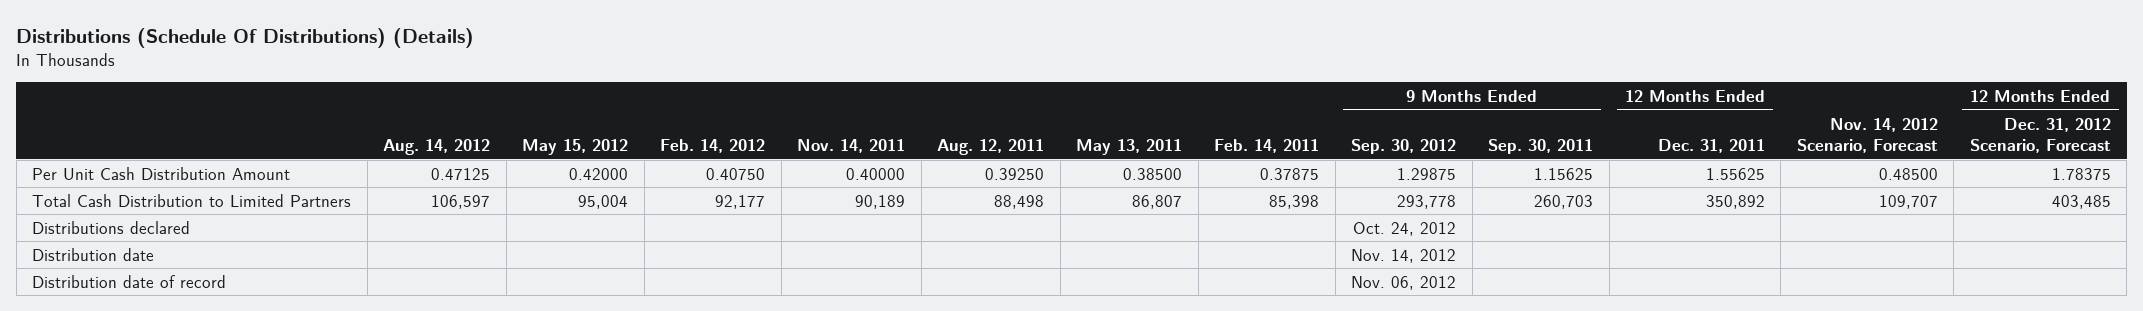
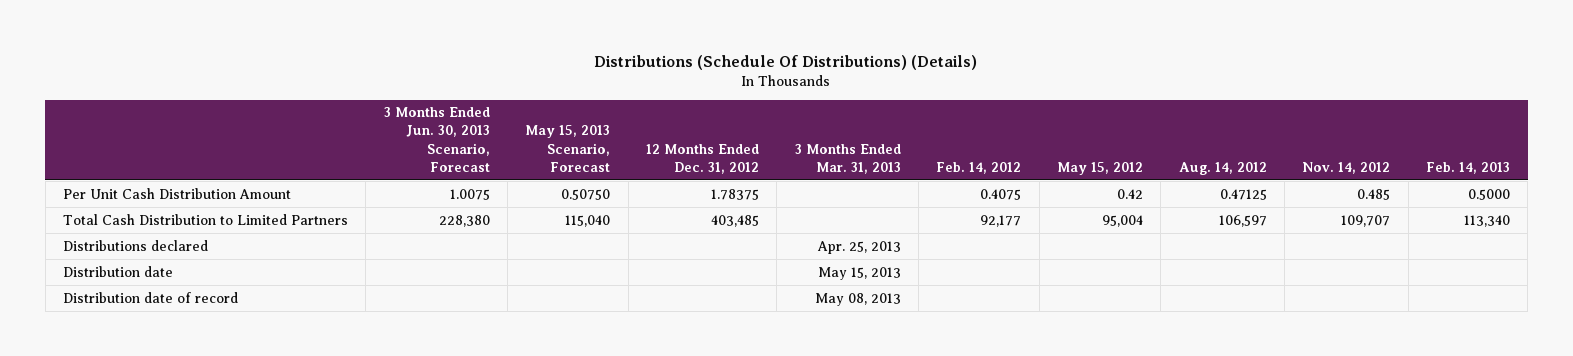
- | Aug. 14, 2012 | May 15, 2012 | Feb. 14, 2012 | Nov. 14, 2011 | Aug. 12, 2011 | May 13, 2011 | Feb. 14, 2011 | 9 Months Ended Sep. 30, 2012 | 9 Months Ended Sep. 30, 2011 | 12 Months Ended Dec. 31, 2011 | Nov. 14, 2012 Scenario, Forecast | 12 Months Ended Dec. 31, 2012 Scenario, Forecast
+ | 3 Months Ended Jun. 30, 2013 Scenario, Forecast | May 15, 2013 Scenario, Forecast | 12 Months Ended Dec. 31, 2012 | 3 Months Ended Mar. 31, 2013 | Feb. 14, 2012 | May 15, 2012 | Aug. 14, 2012 | Nov. 14, 2012 | Feb. 14, 2013
- Per Unit Cash Distribution Amount | 0.47125 | 0.42000 | 0.40750 | 0.40000 | 0.39250 | 0.38500 | 0.37875 | 1.29875 | 1.15625 | 1.55625 | 0.48500 | 1.78375
+ Per Unit Cash Distribution Amount | 1.0075 | 0.50750 | 1.78375 | | 0.4075 | 0.42 | 0.47125 | 0.485 | 0.5000

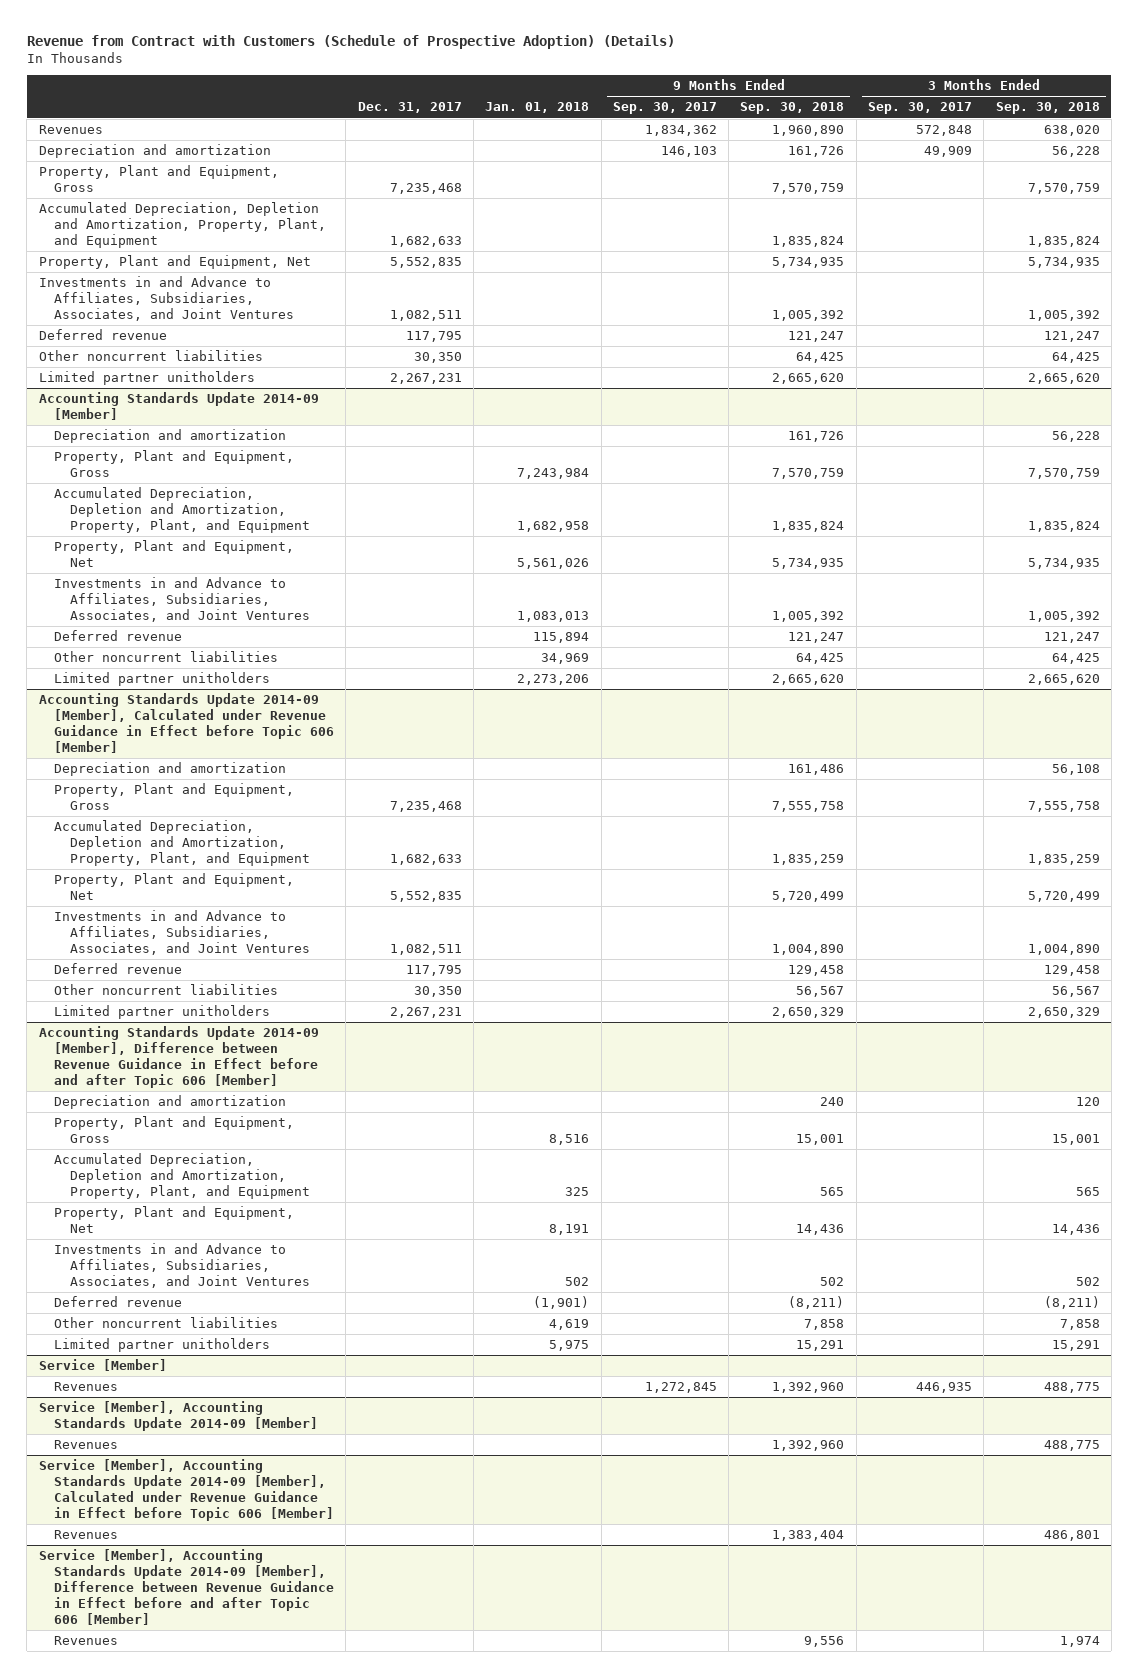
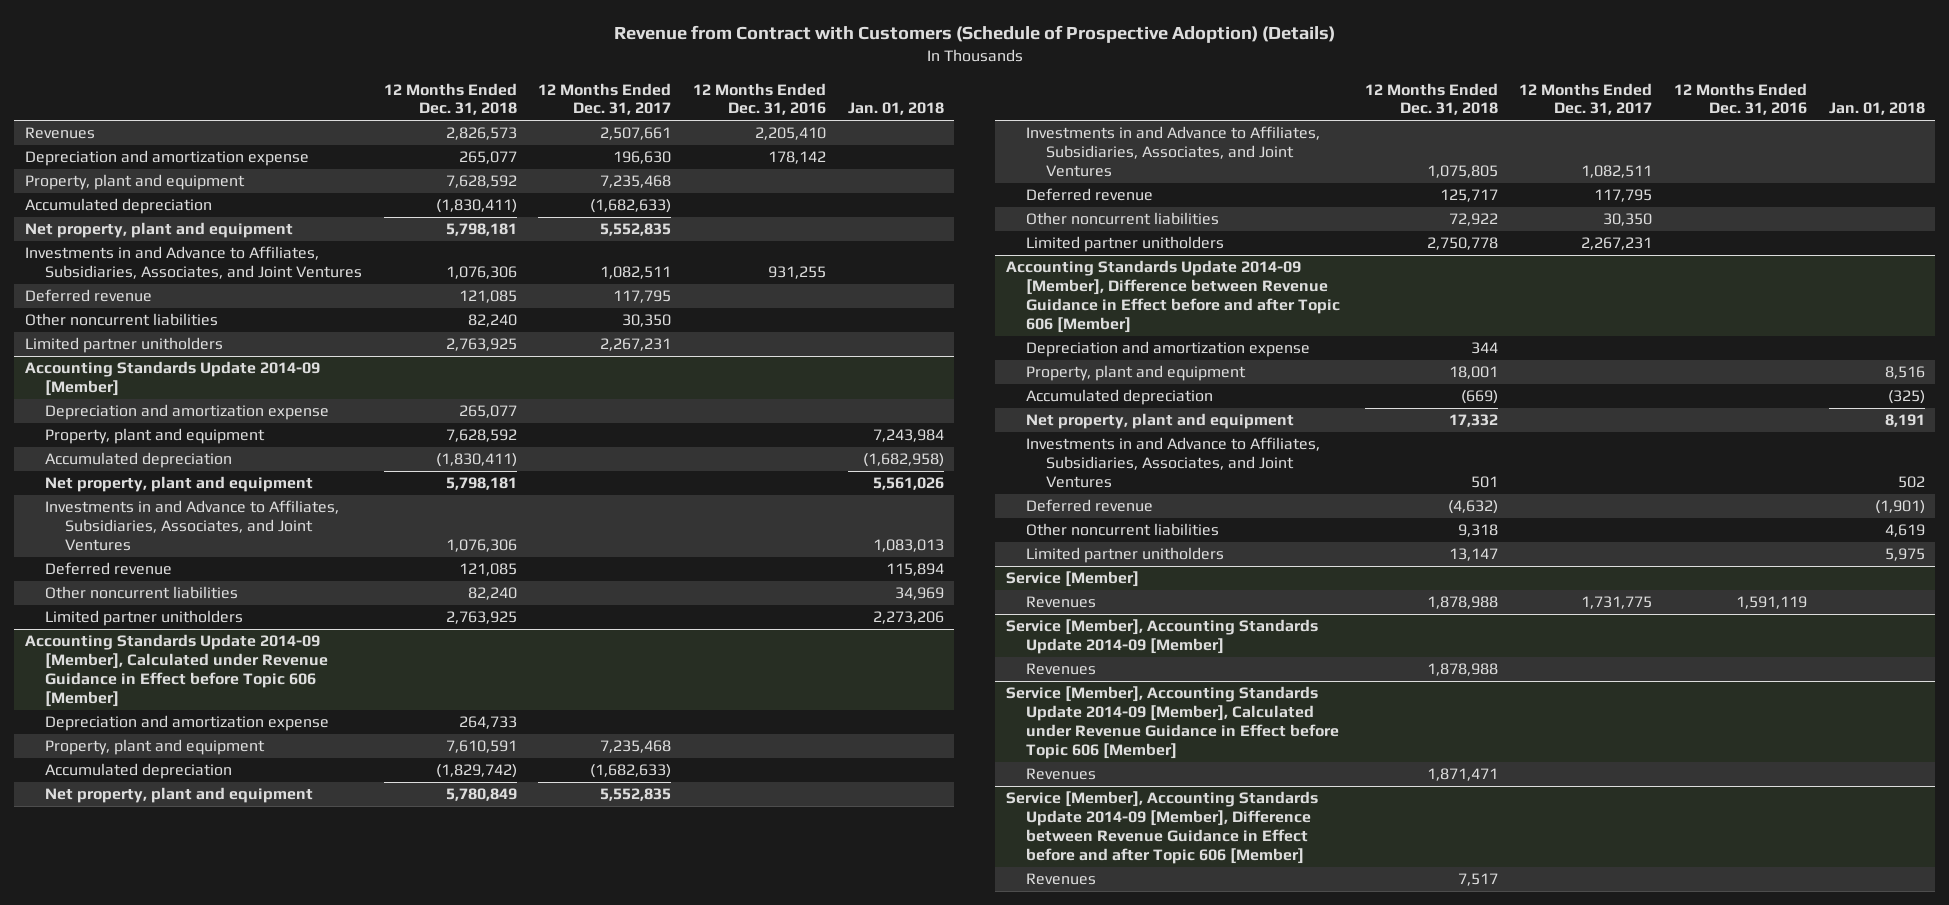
- | Dec. 31, 2017 | Jan. 01, 2018 | 9 Months Ended Sep. 30, 2017 | 9 Months Ended Sep. 30, 2018 | 3 Months Ended Sep. 30, 2017 | 3 Months Ended Sep. 30, 2018
+ | 12 Months Ended Dec. 31, 2018 | 12 Months Ended Dec. 31, 2017 | 12 Months Ended Dec. 31, 2016 | Jan. 01, 2018
- Depreciation and amortization | | | 146,103 | 161,726 | 49,909 | 56,228
- Property, Plant and Equipment, Gross | 7,235,468 | | | 7,570,759 | | 7,570,759
- Accumulated Depreciation, Depletion and Amortization, Property, Plant, and Equipment | 1,682,633 | | | 1,835,824 | | 1,835,824
- Property, Plant and Equipment, Net | 5,552,835 | | | 5,734,935 | | 5,734,935
+ Depreciation and amortization expense | 265,077 | 196,630 | 178,142 |
+ Property, plant and equipment | 7,628,592 | 7,235,468 | |
+ Accumulated depreciation | (1,830,411) | (1,682,633) | |
+ Net property, plant and equipment | 5,798,181 | 5,552,835 | |
@ Accounting Standards Update 2014-09 [Member]
- Depreciation and amortization | | | | 161,726 | | 56,228
- Property, Plant and Equipment, Gross | | 7,243,984 | | 7,570,759 | | 7,570,759
- Accumulated Depreciation, Depletion and Amortization, Property, Plant, and Equipment | | 1,682,958 | | 1,835,824 | | 1,835,824
- Property, Plant and Equipment, Net | | 5,561,026 | | 5,734,935 | | 5,734,935
+ Depreciation and amortization expense | 265,077 | | |
+ Property, plant and equipment | 7,628,592 | | | 7,243,984
+ Accumulated depreciation | (1,830,411) | | | (1,682,958)
+ Net property, plant and equipment | 5,798,181 | | | 5,561,026
@ Accounting Standards Update 2014-09 [Member], Calculated under Revenue Guidance in Effect before Topic 606 [Member]
- Depreciation and amortization | | | | 161,486 | | 56,108
- Property, Plant and Equipment, Gross | 7,235,468 | | | 7,555,758 | | 7,555,758
- Accumulated Depreciation, Depletion and Amortization, Property, Plant, and Equipment | 1,682,633 | | | 1,835,259 | | 1,835,259
- Property, Plant and Equipment, Net | 5,552,835 | | | 5,720,499 | | 5,720,499
+ Depreciation and amortization expense | 264,733 | | |
+ Property, plant and equipment | 7,610,591 | 7,235,468 | |
+ Accumulated depreciation | (1,829,742) | (1,682,633) | |
+ Net property, plant and equipment | 5,780,849 | 5,552,835 | |
@ Accounting Standards Update 2014-09 [Member], Difference between Revenue Guidance in Effect before and after Topic 606 [Member]
- Depreciation and amortization | | | | 240 | | 120
- Property, Plant and Equipment, Gross | | 8,516 | | 15,001 | | 15,001
- Accumulated Depreciation, Depletion and Amortization, Property, Plant, and Equipment | | 325 | | 565 | | 565
- Property, Plant and Equipment, Net | | 8,191 | | 14,436 | | 14,436
+ Depreciation and amortization expense | 344 | | |
+ Property, plant and equipment | 18,001 | | | 8,516
+ Accumulated depreciation | (669) | | | (325)
+ Net property, plant and equipment | 17,332 | | | 8,191

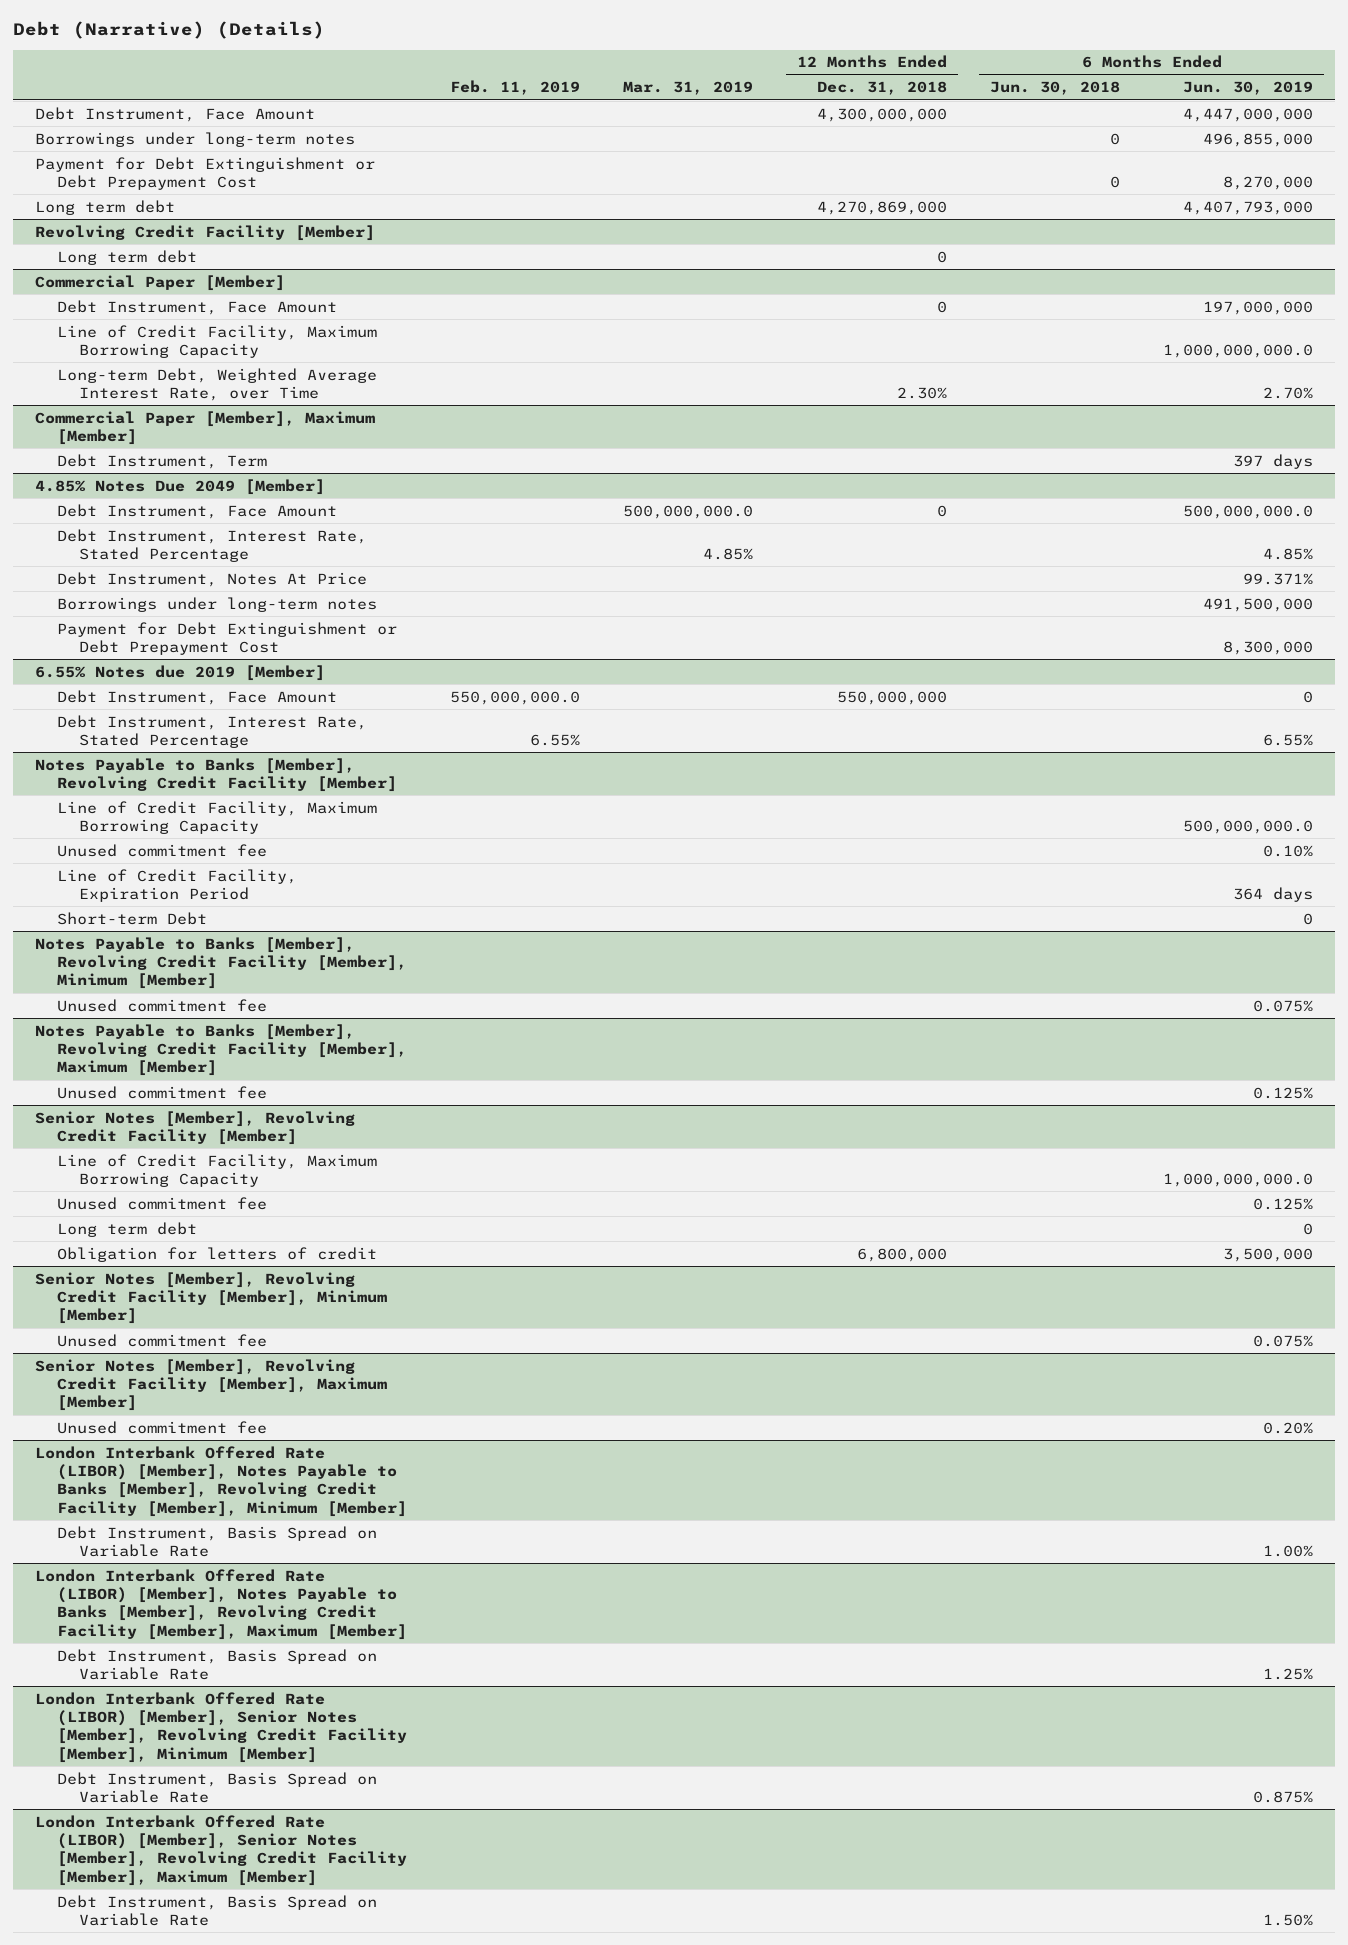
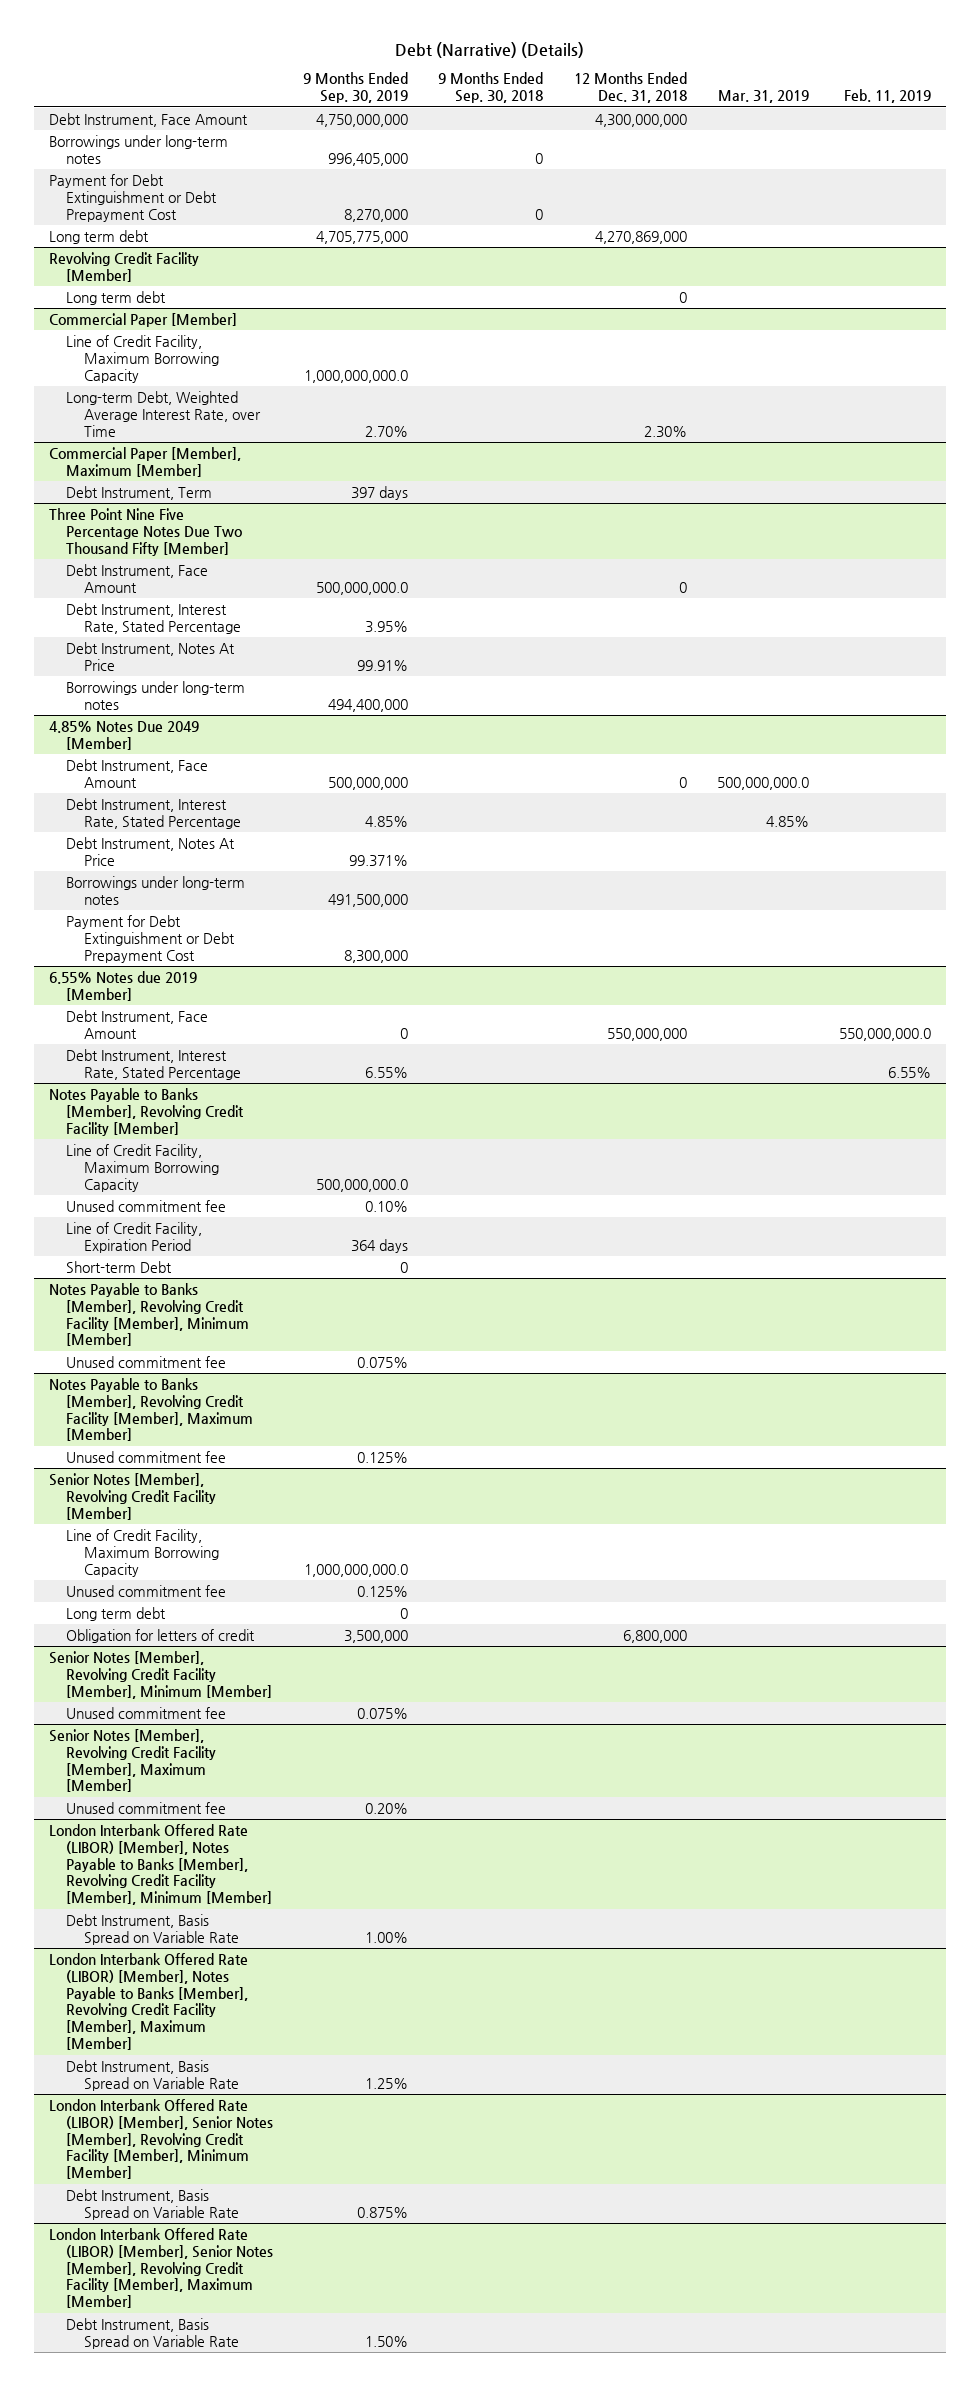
- | Feb. 11, 2019 | Mar. 31, 2019 | 12 Months Ended Dec. 31, 2018 | 6 Months Ended Jun. 30, 2018 | 6 Months Ended Jun. 30, 2019
+ | 9 Months Ended Sep. 30, 2019 | 9 Months Ended Sep. 30, 2018 | 12 Months Ended Dec. 31, 2018 | Mar. 31, 2019 | Feb. 11, 2019
@ Commercial Paper [Member]
- Debt Instrument, Face Amount | | | 0 | | 197,000,000
+ Three Point Nine Five Percentage Notes Due Two Thousand Fifty [Member]
+ Debt Instrument, Face Amount | 500,000,000.0 | | 0 | |
+ Debt Instrument, Interest Rate, Stated Percentage | 3.95% | | | |
+ Debt Instrument, Notes At Price | 99.91% | | | |
+ Borrowings under long-term notes | 494,400,000 | | | |

